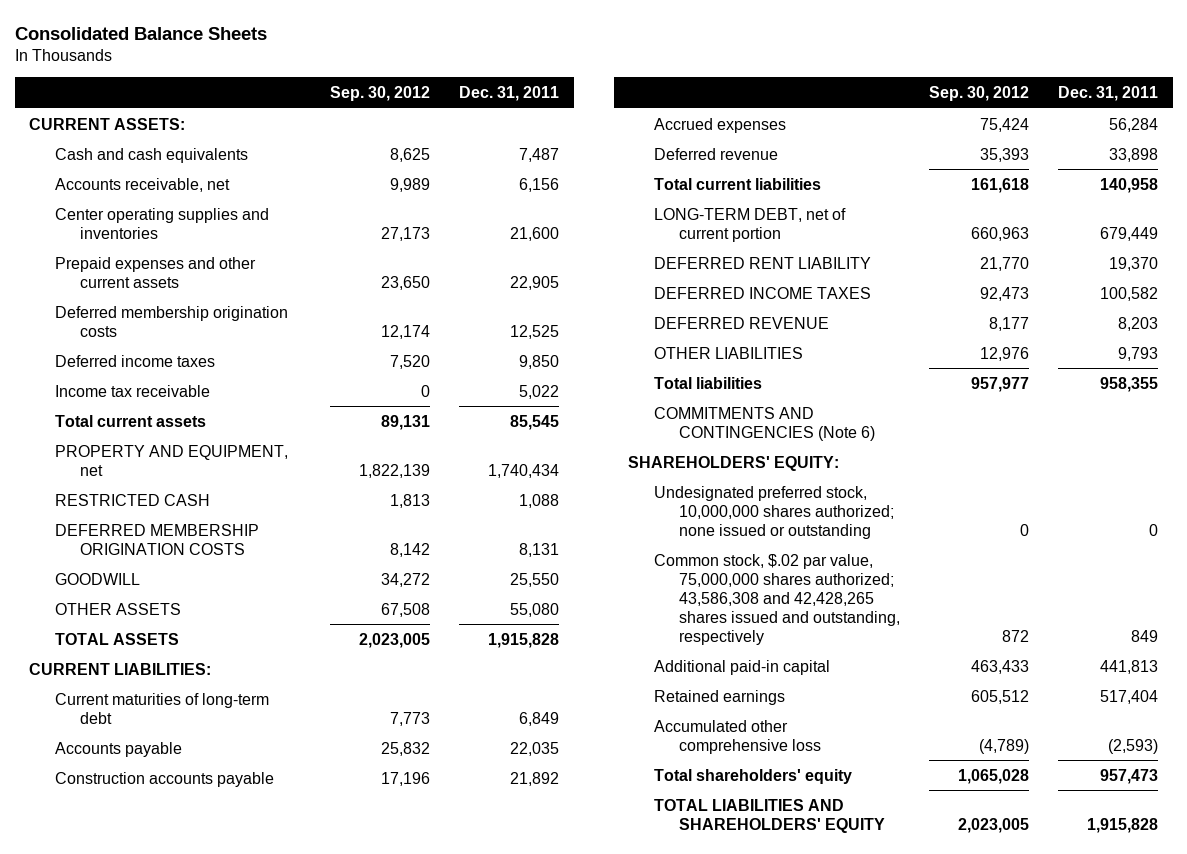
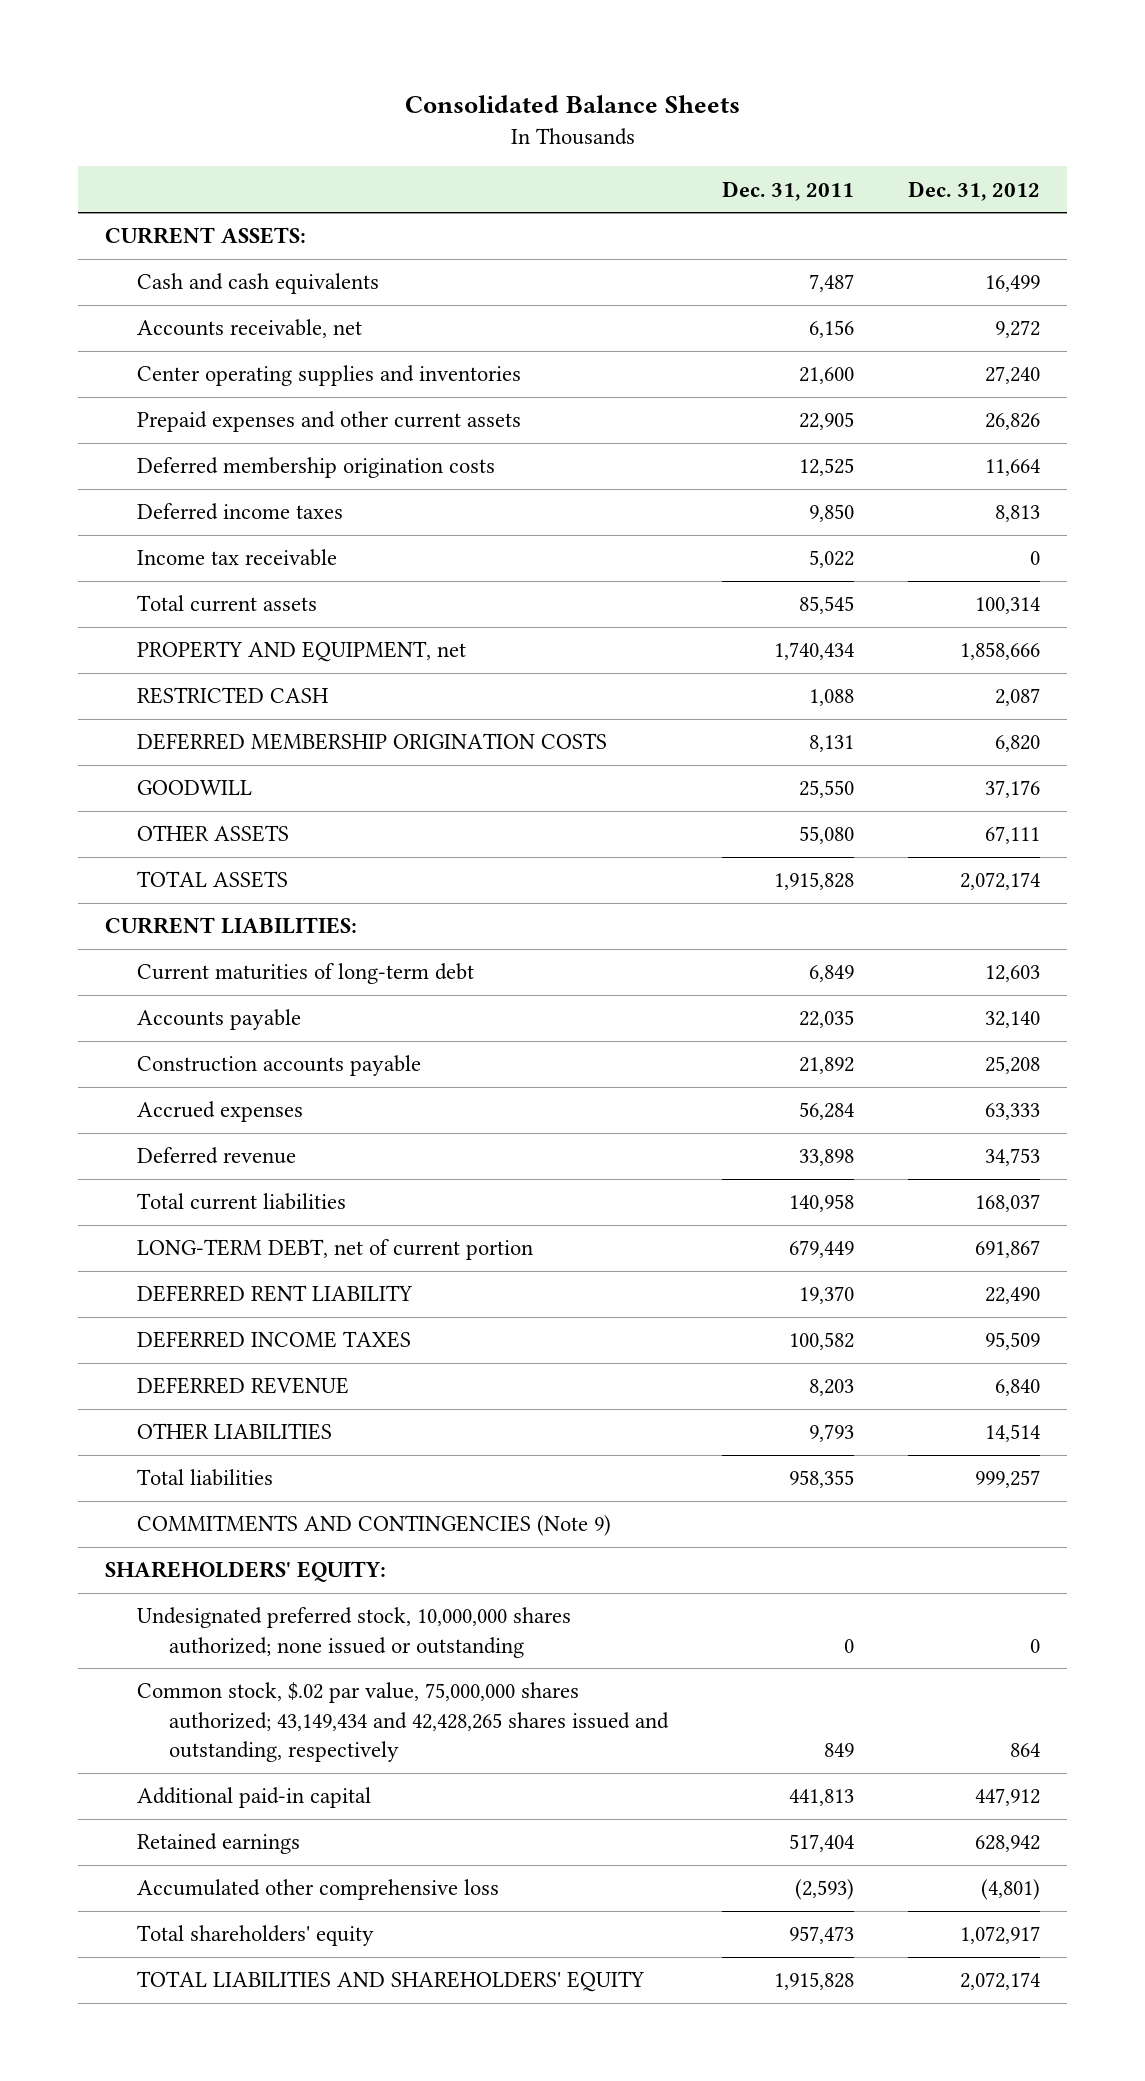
- | Sep. 30, 2012 | Dec. 31, 2011
+ | Dec. 31, 2011 | Dec. 31, 2012
- COMMITMENTS AND CONTINGENCIES (Note 6)
+ COMMITMENTS AND CONTINGENCIES (Note 9)
- Common stock, $.02 par value, 75,000,000 shares authorized; 43,586,308 and 42,428,265 shares issued and outstanding, respectively | 872 | 849
+ Common stock, $.02 par value, 75,000,000 shares authorized; 43,149,434 and 42,428,265 shares issued and outstanding, respectively | 849 | 864

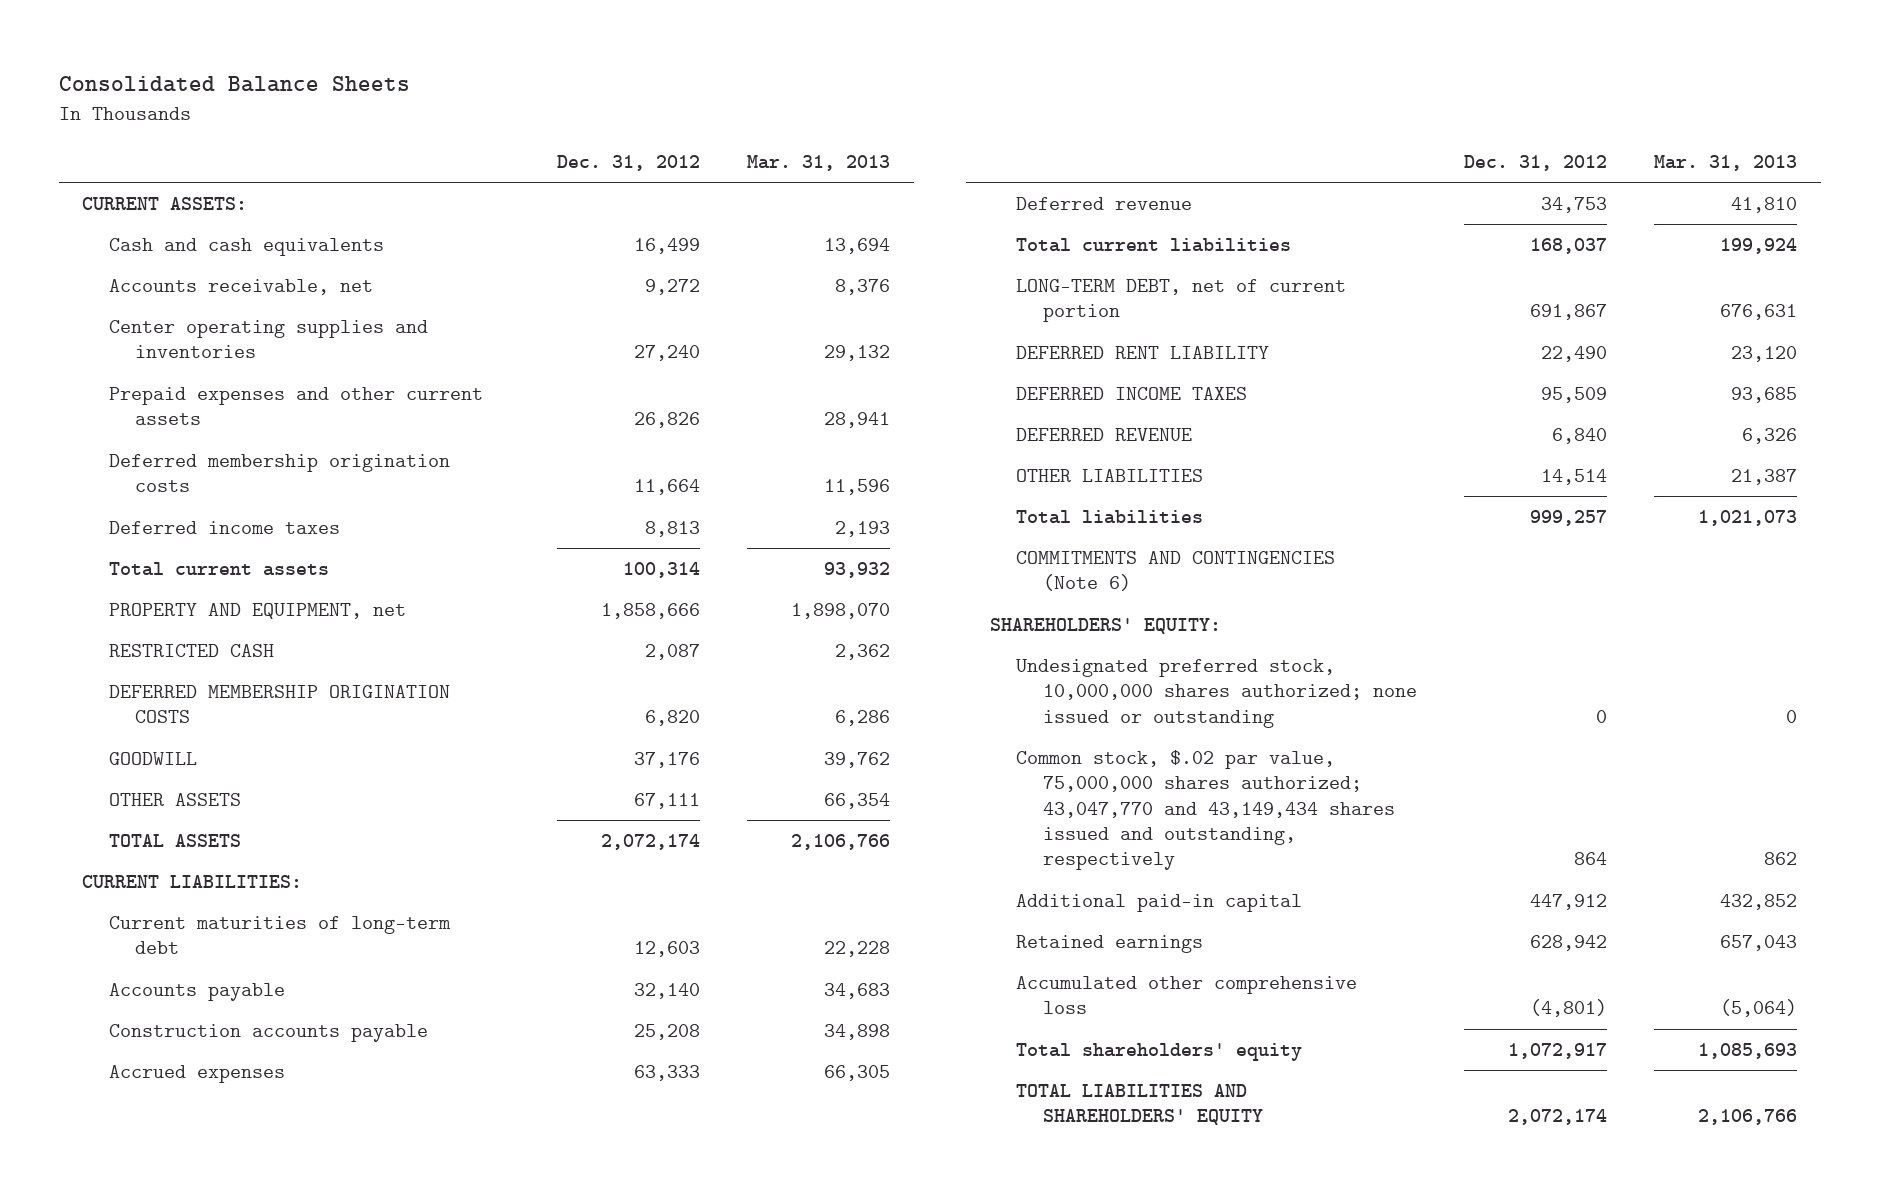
- | Dec. 31, 2011 | Dec. 31, 2012
+ | Dec. 31, 2012 | Mar. 31, 2013
- Income tax receivable | 5,022 | 0
- COMMITMENTS AND CONTINGENCIES (Note 9)
+ COMMITMENTS AND CONTINGENCIES (Note 6)
- Common stock, $.02 par value, 75,000,000 shares authorized; 43,149,434 and 42,428,265 shares issued and outstanding, respectively | 849 | 864
+ Common stock, $.02 par value, 75,000,000 shares authorized; 43,047,770 and 43,149,434 shares issued and outstanding, respectively | 864 | 862

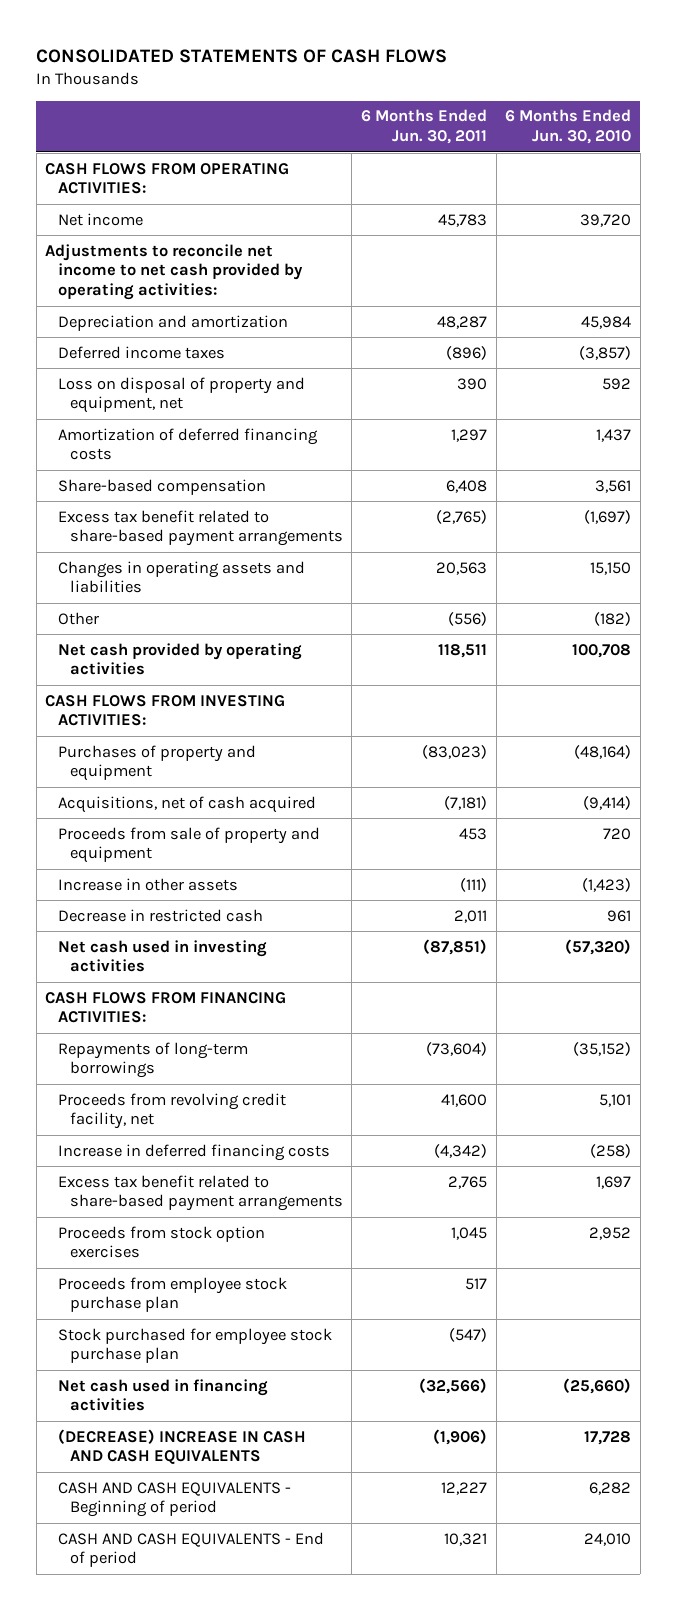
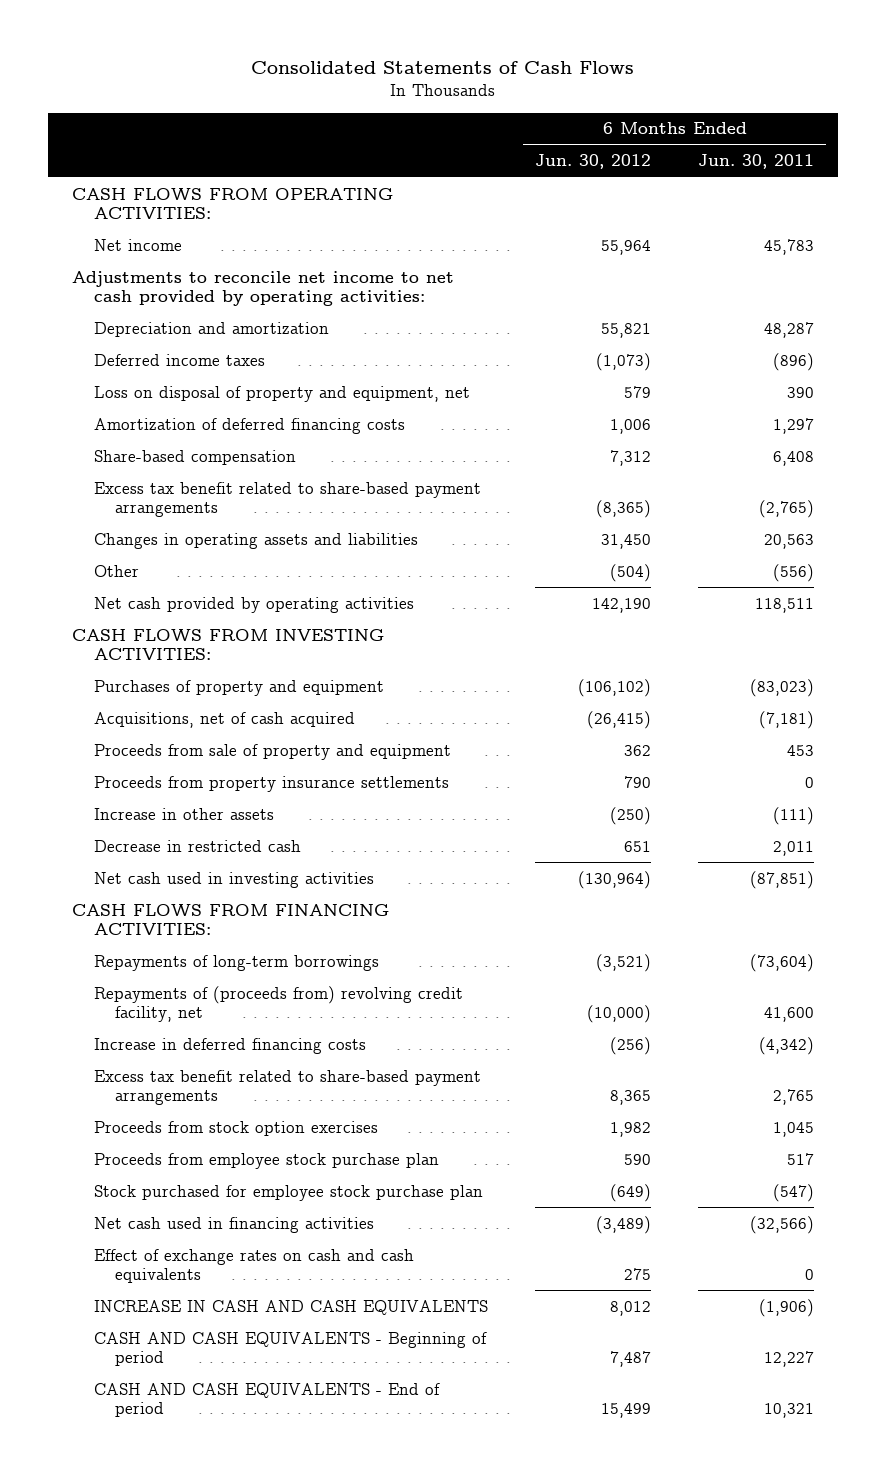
- CONSOLIDATED STATEMENTS OF CASH FLOWS
+ Consolidated Statements of Cash Flows
- | 6 Months Ended Jun. 30, 2011 | 6 Months Ended Jun. 30, 2010
+ | 6 Months Ended Jun. 30, 2012 | 6 Months Ended Jun. 30, 2011
+ Proceeds from property insurance settlements | 790 | 0
- Proceeds from revolving credit facility, net | 41,600 | 5,101
+ Repayments of (proceeds from) revolving credit facility, net | (10,000) | 41,600
- (DECREASE) INCREASE IN CASH AND CASH EQUIVALENTS | (1,906) | 17,728
+ Effect of exchange rates on cash and cash equivalents | 275 | 0
+ INCREASE IN CASH AND CASH EQUIVALENTS | 8,012 | (1,906)

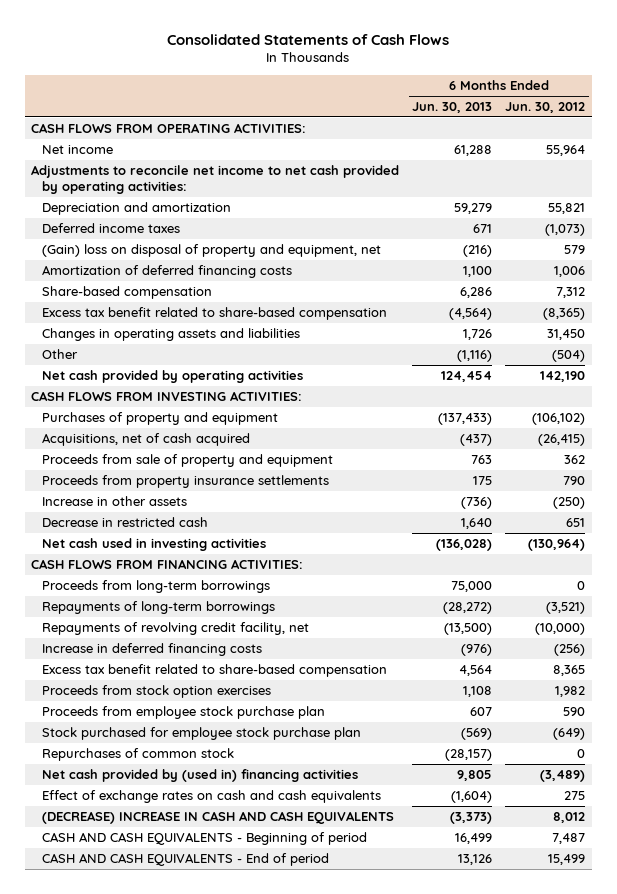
- | 6 Months Ended Jun. 30, 2012 | 6 Months Ended Jun. 30, 2011
+ | 6 Months Ended Jun. 30, 2013 | 6 Months Ended Jun. 30, 2012
- Loss on disposal of property and equipment, net | 579 | 390
+ (Gain) loss on disposal of property and equipment, net | (216) | 579
- Excess tax benefit related to share-based payment arrangements | (8,365) | (2,765)
+ Excess tax benefit related to share-based compensation | (4,564) | (8,365)
+ Proceeds from long-term borrowings | 75,000 | 0
- Repayments of (proceeds from) revolving credit facility, net | (10,000) | 41,600
+ Repayments of revolving credit facility, net | (13,500) | (10,000)
- Excess tax benefit related to share-based payment arrangements | 8,365 | 2,765
+ Excess tax benefit related to share-based compensation | 4,564 | 8,365
- Net cash used in financing activities | (3,489) | (32,566)
+ Repurchases of common stock | (28,157) | 0
+ Net cash provided by (used in) financing activities | 9,805 | (3,489)
- INCREASE IN CASH AND CASH EQUIVALENTS | 8,012 | (1,906)
+ (DECREASE) INCREASE IN CASH AND CASH EQUIVALENTS | (3,373) | 8,012

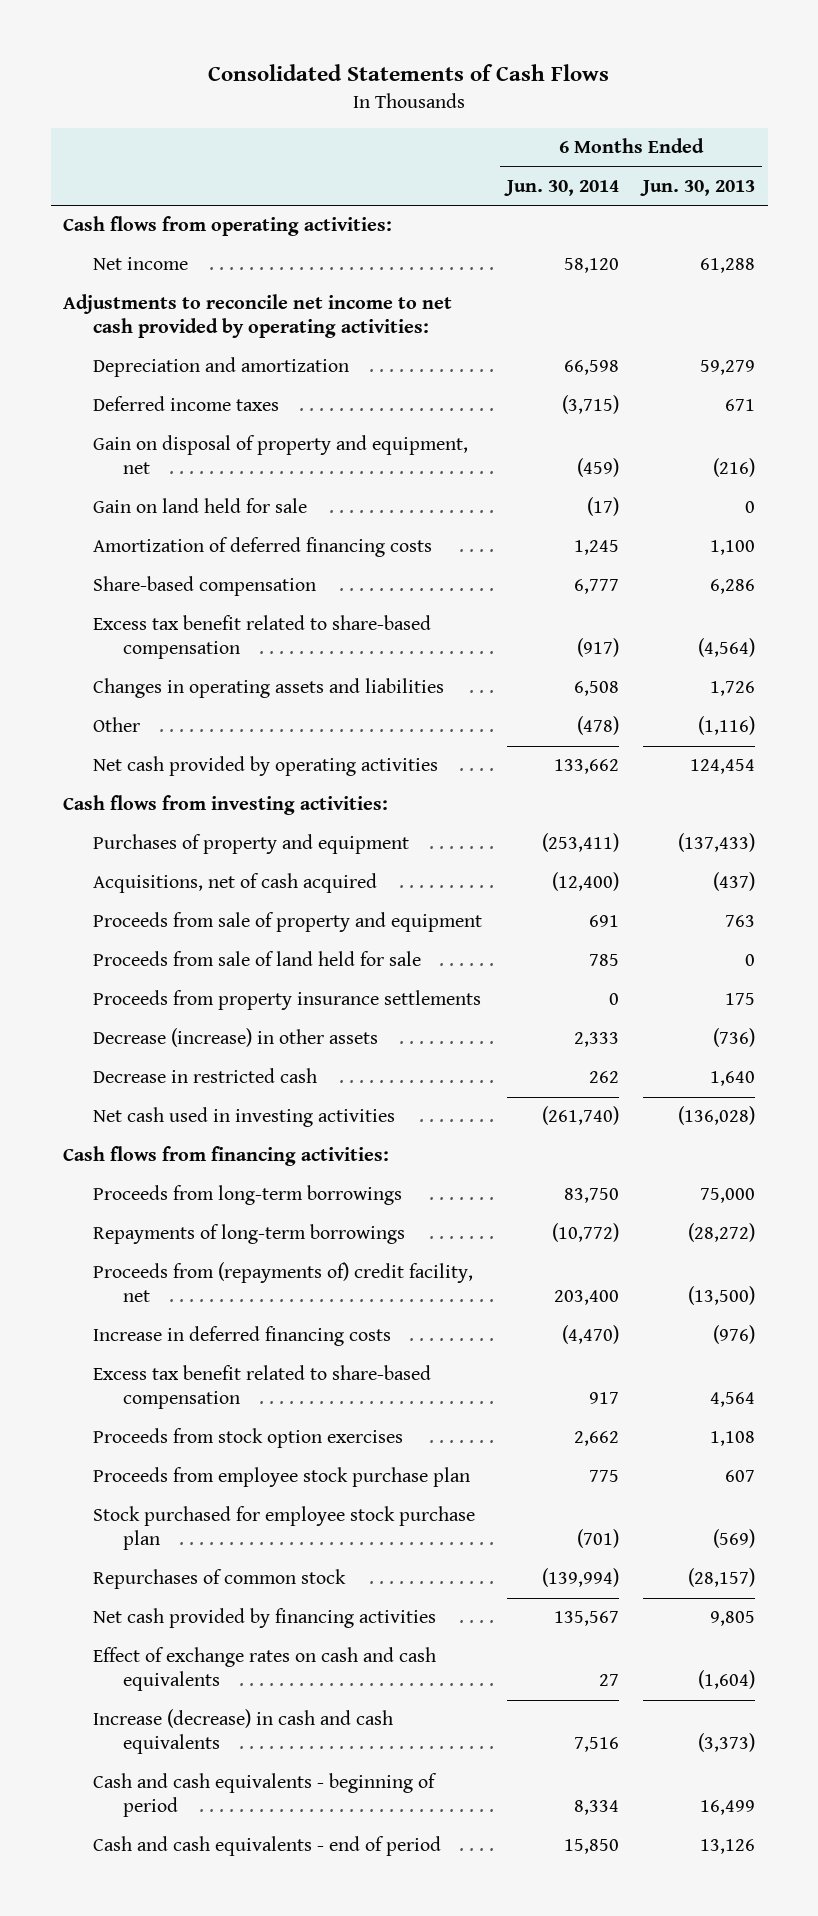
- | 6 Months Ended Jun. 30, 2013 | 6 Months Ended Jun. 30, 2012
+ | 6 Months Ended Jun. 30, 2014 | 6 Months Ended Jun. 30, 2013
- CASH FLOWS FROM OPERATING ACTIVITIES:
+ Cash flows from operating activities:
- (Gain) loss on disposal of property and equipment, net | (216) | 579
+ Gain on disposal of property and equipment, net | (459) | (216)
+ Gain on land held for sale | (17) | 0
- CASH FLOWS FROM INVESTING ACTIVITIES:
+ Cash flows from investing activities:
+ Proceeds from sale of land held for sale | 785 | 0
- Increase in other assets | (736) | (250)
+ Decrease (increase) in other assets | 2,333 | (736)
- CASH FLOWS FROM FINANCING ACTIVITIES:
+ Cash flows from financing activities:
- Repayments of revolving credit facility, net | (13,500) | (10,000)
+ Proceeds from (repayments of) credit facility, net | 203,400 | (13,500)
- Net cash provided by (used in) financing activities | 9,805 | (3,489)
+ Net cash provided by financing activities | 135,567 | 9,805
- (DECREASE) INCREASE IN CASH AND CASH EQUIVALENTS | (3,373) | 8,012
- CASH AND CASH EQUIVALENTS - Beginning of period | 16,499 | 7,487
- CASH AND CASH EQUIVALENTS - End of period | 13,126 | 15,499
+ Increase (decrease) in cash and cash equivalents | 7,516 | (3,373)
+ Cash and cash equivalents - beginning of period | 8,334 | 16,499
+ Cash and cash equivalents - end of period | 15,850 | 13,126

